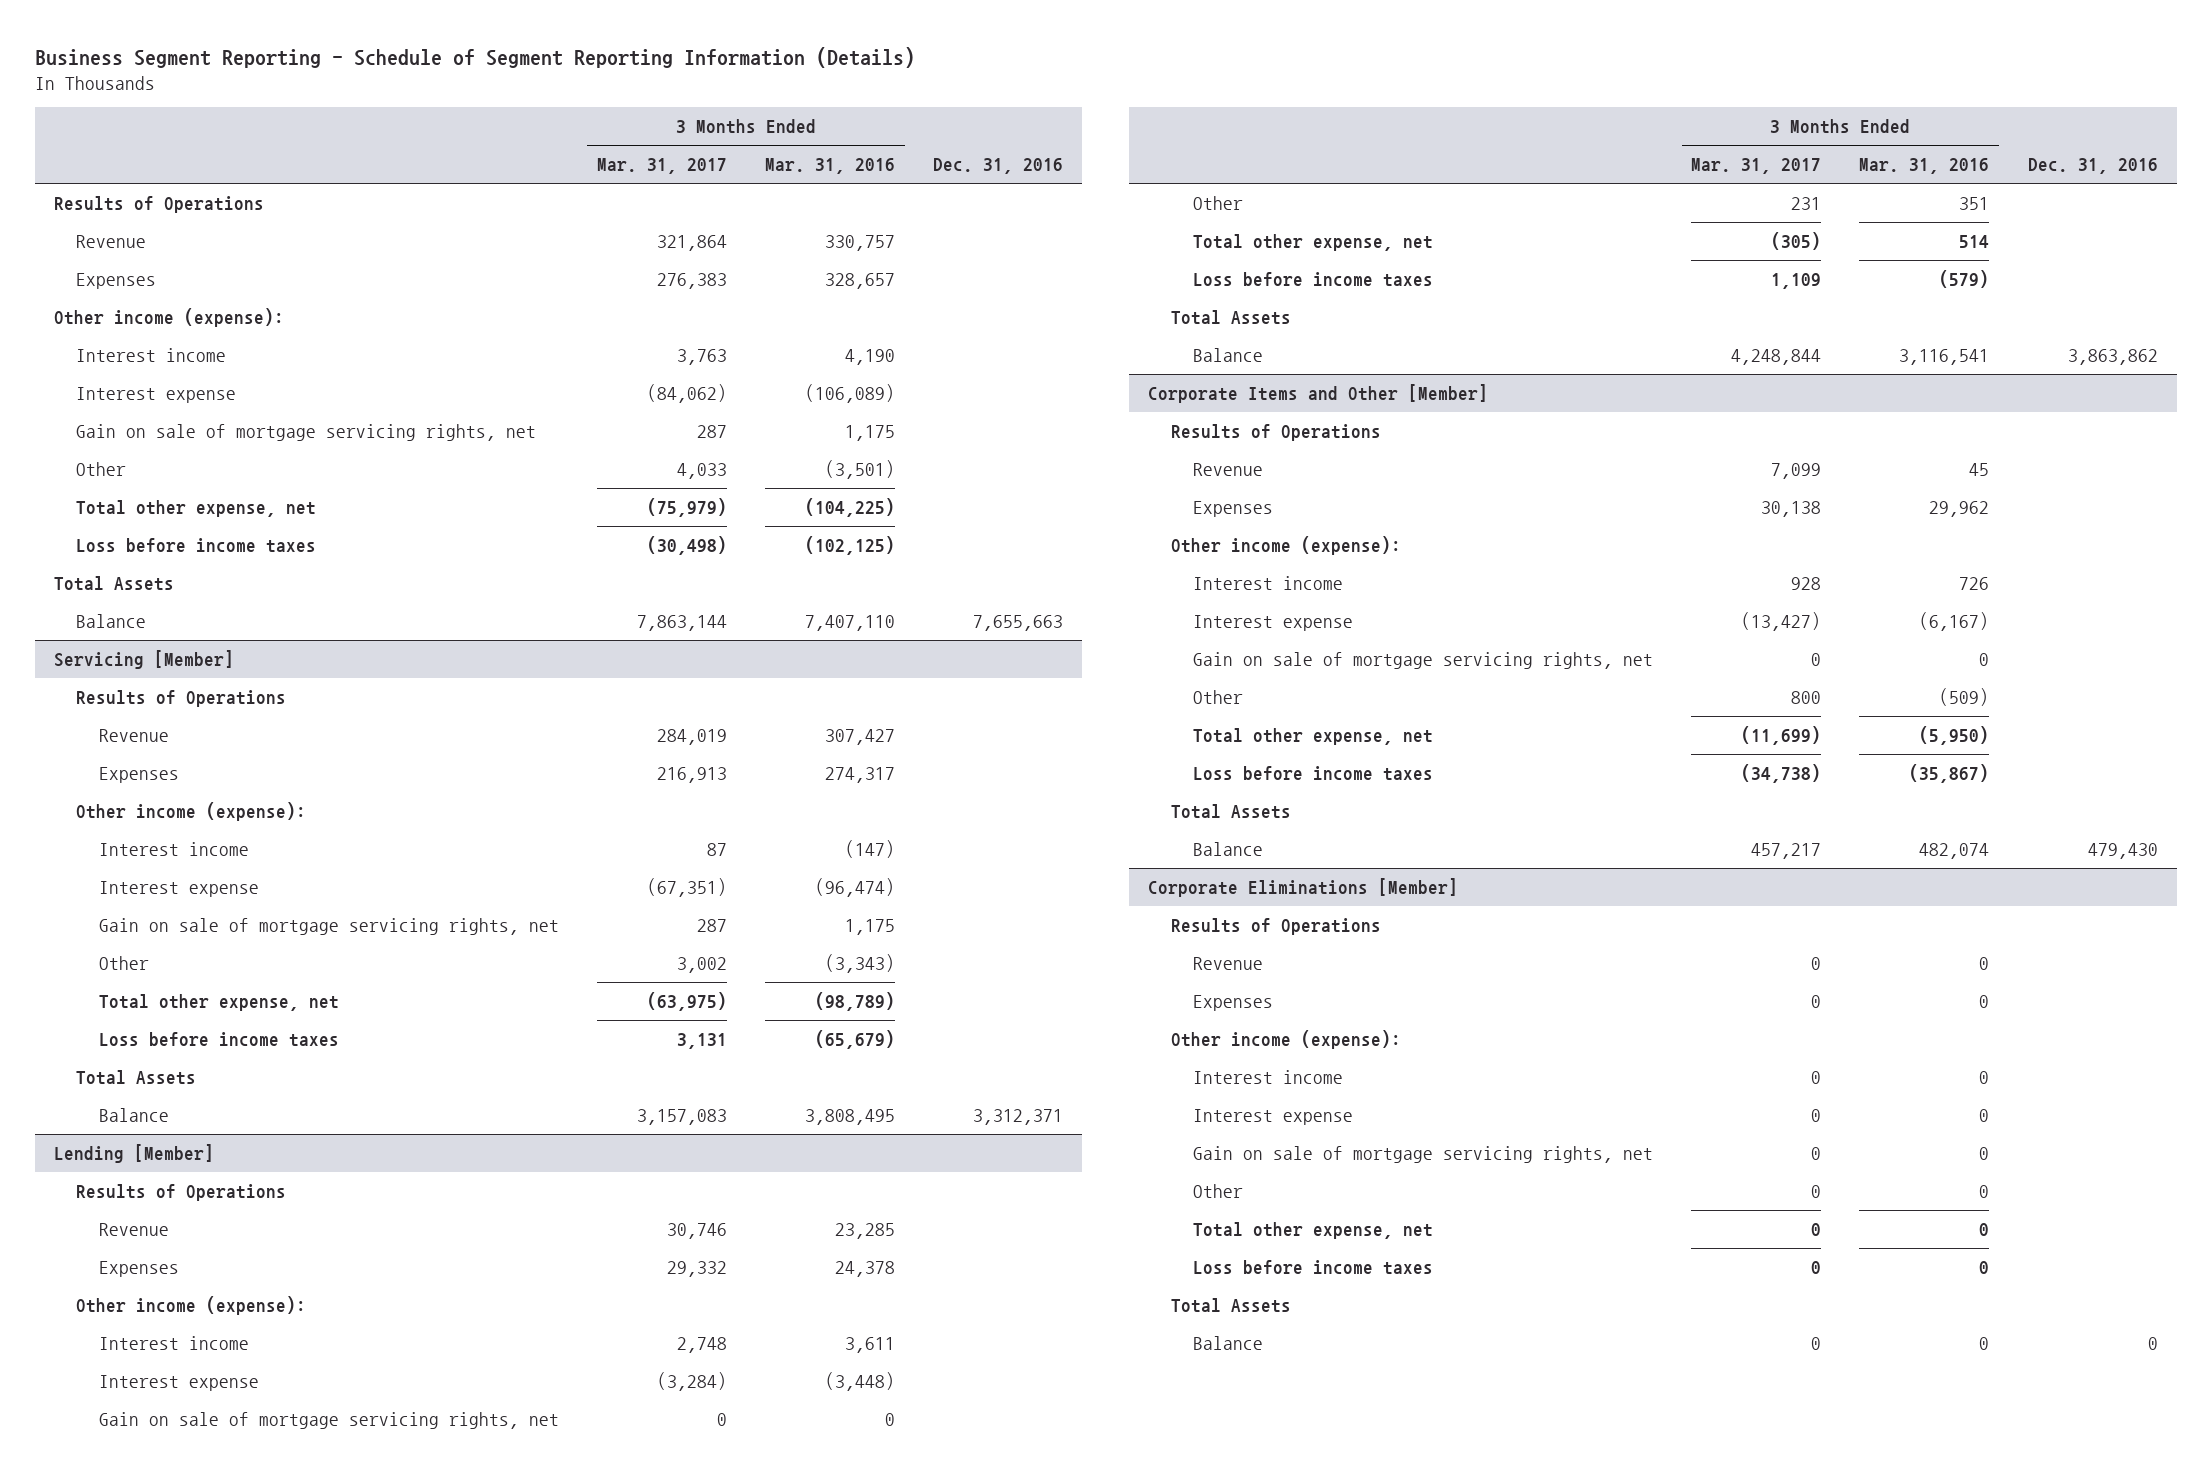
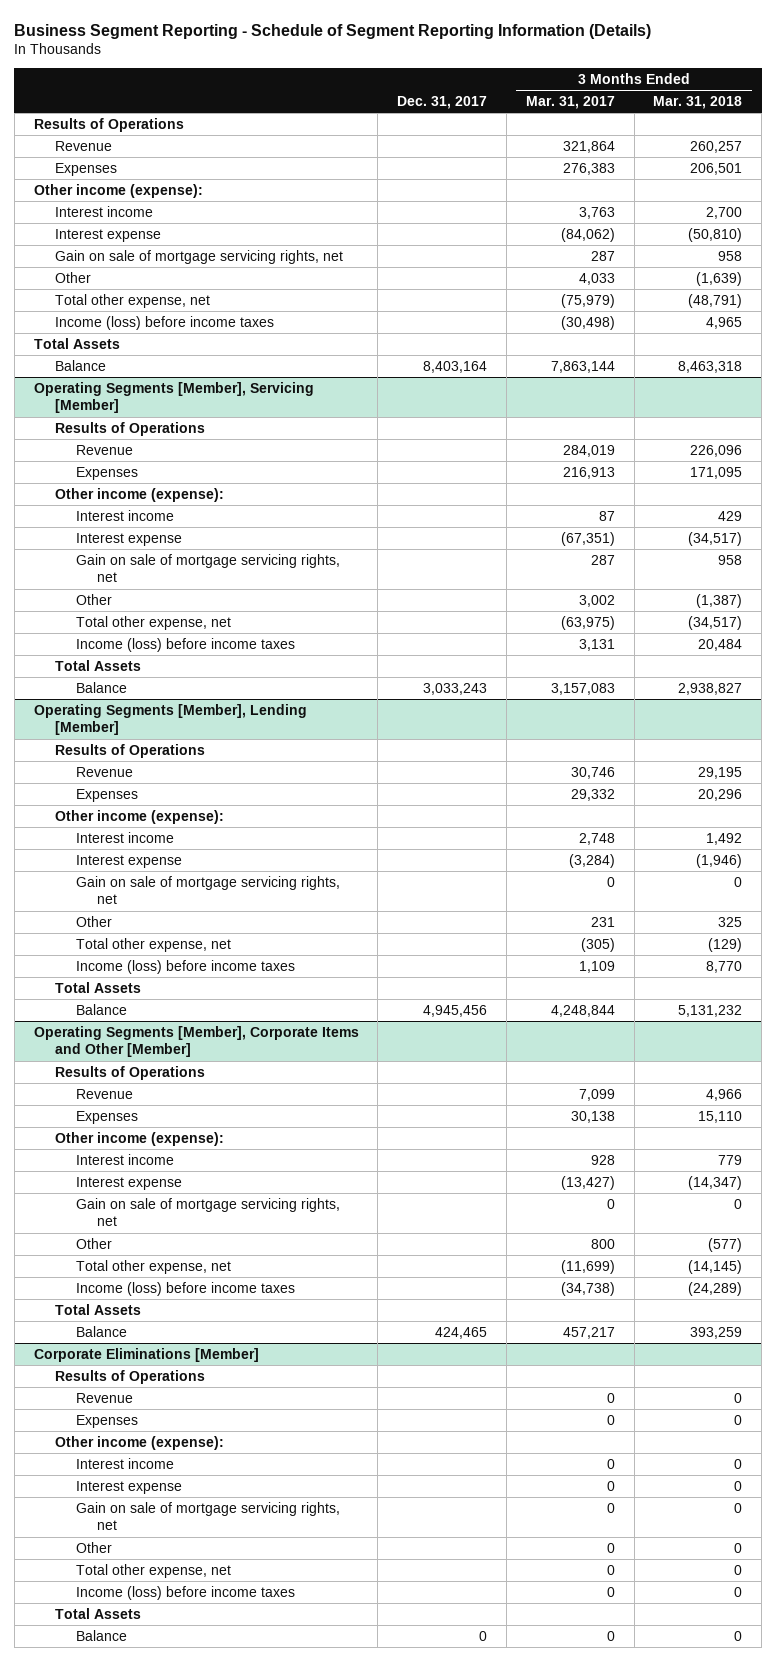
- | 3 Months Ended Mar. 31, 2017 | 3 Months Ended Mar. 31, 2016 | Dec. 31, 2016
+ | Dec. 31, 2017 | 3 Months Ended Mar. 31, 2017 | 3 Months Ended Mar. 31, 2018
- Loss before income taxes | (30,498) | (102,125) |
+ Income (loss) before income taxes | | (30,498) | 4,965
- Servicing [Member]
+ Operating Segments [Member], Servicing [Member]
- Loss before income taxes | 3,131 | (65,679) |
+ Income (loss) before income taxes | | 3,131 | 20,484
- Lending [Member]
+ Operating Segments [Member], Lending [Member]
- Loss before income taxes | 1,109 | (579) |
+ Income (loss) before income taxes | | 1,109 | 8,770
- Corporate Items and Other [Member]
+ Operating Segments [Member], Corporate Items and Other [Member]
- Loss before income taxes | (34,738) | (35,867) |
+ Income (loss) before income taxes | | (34,738) | (24,289)
@ Corporate Eliminations [Member]
- Loss before income taxes | 0 | 0 |
+ Income (loss) before income taxes | | 0 | 0

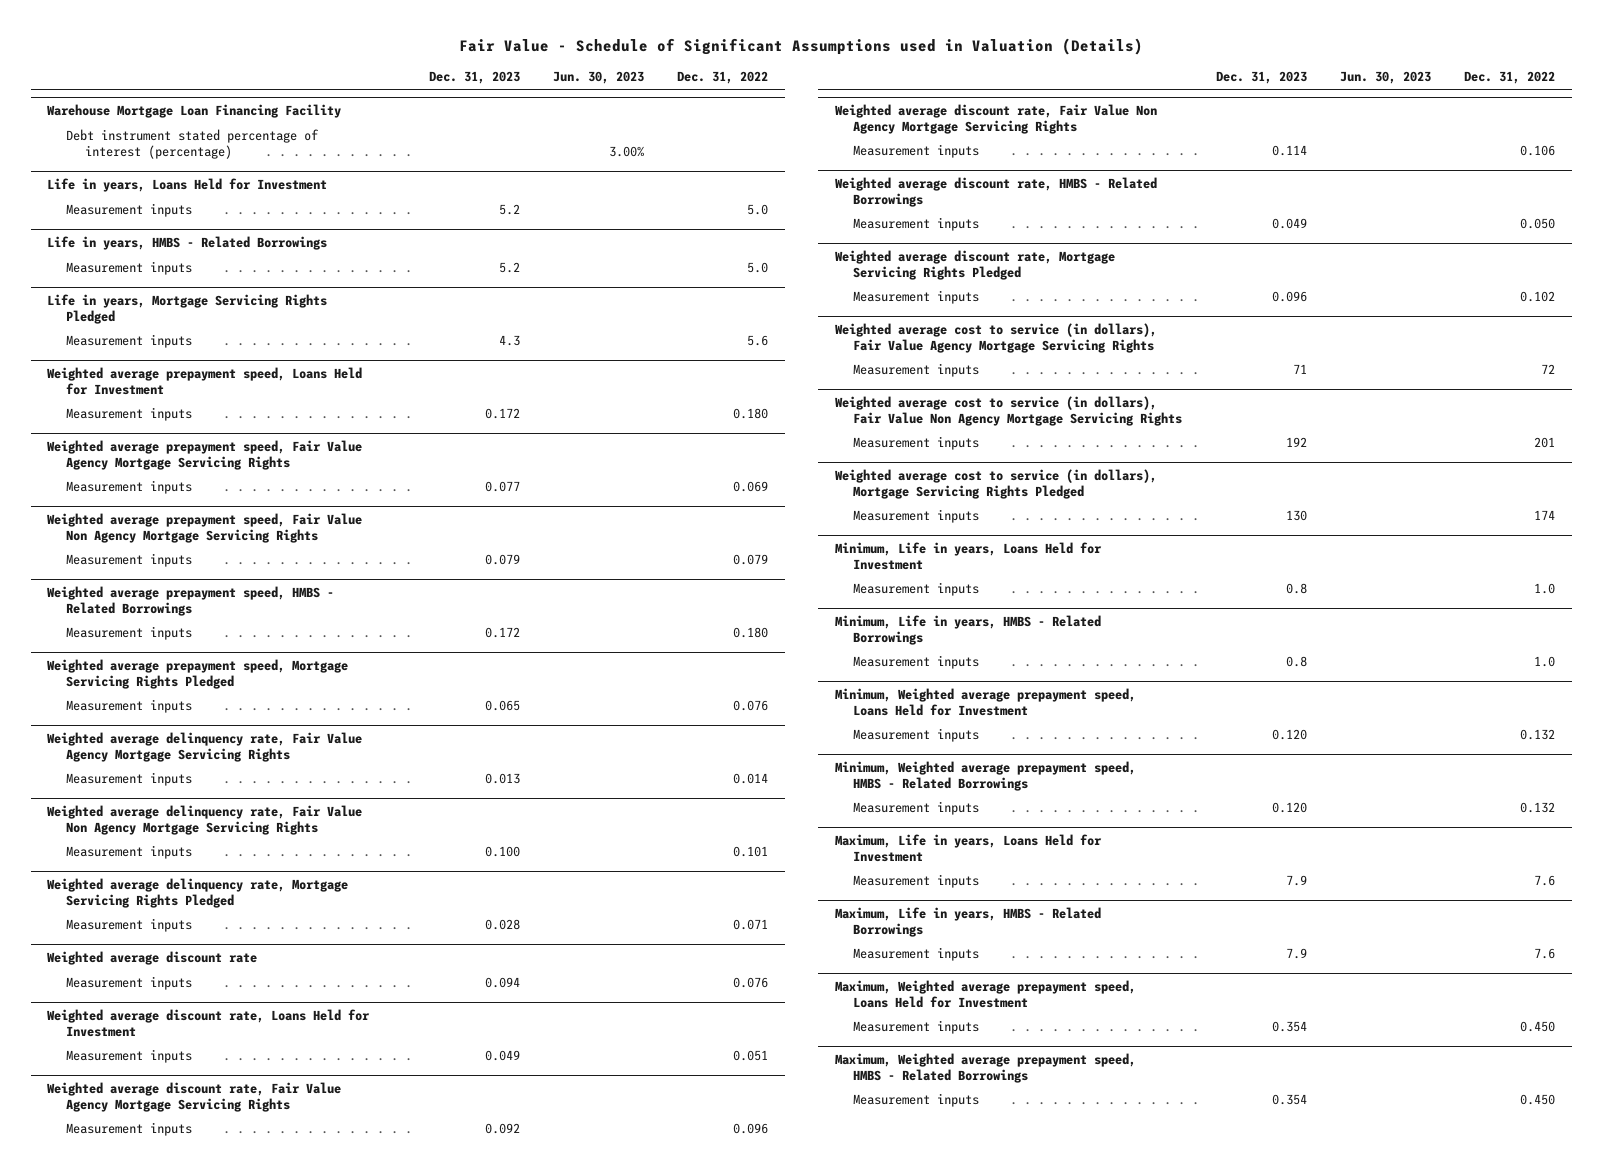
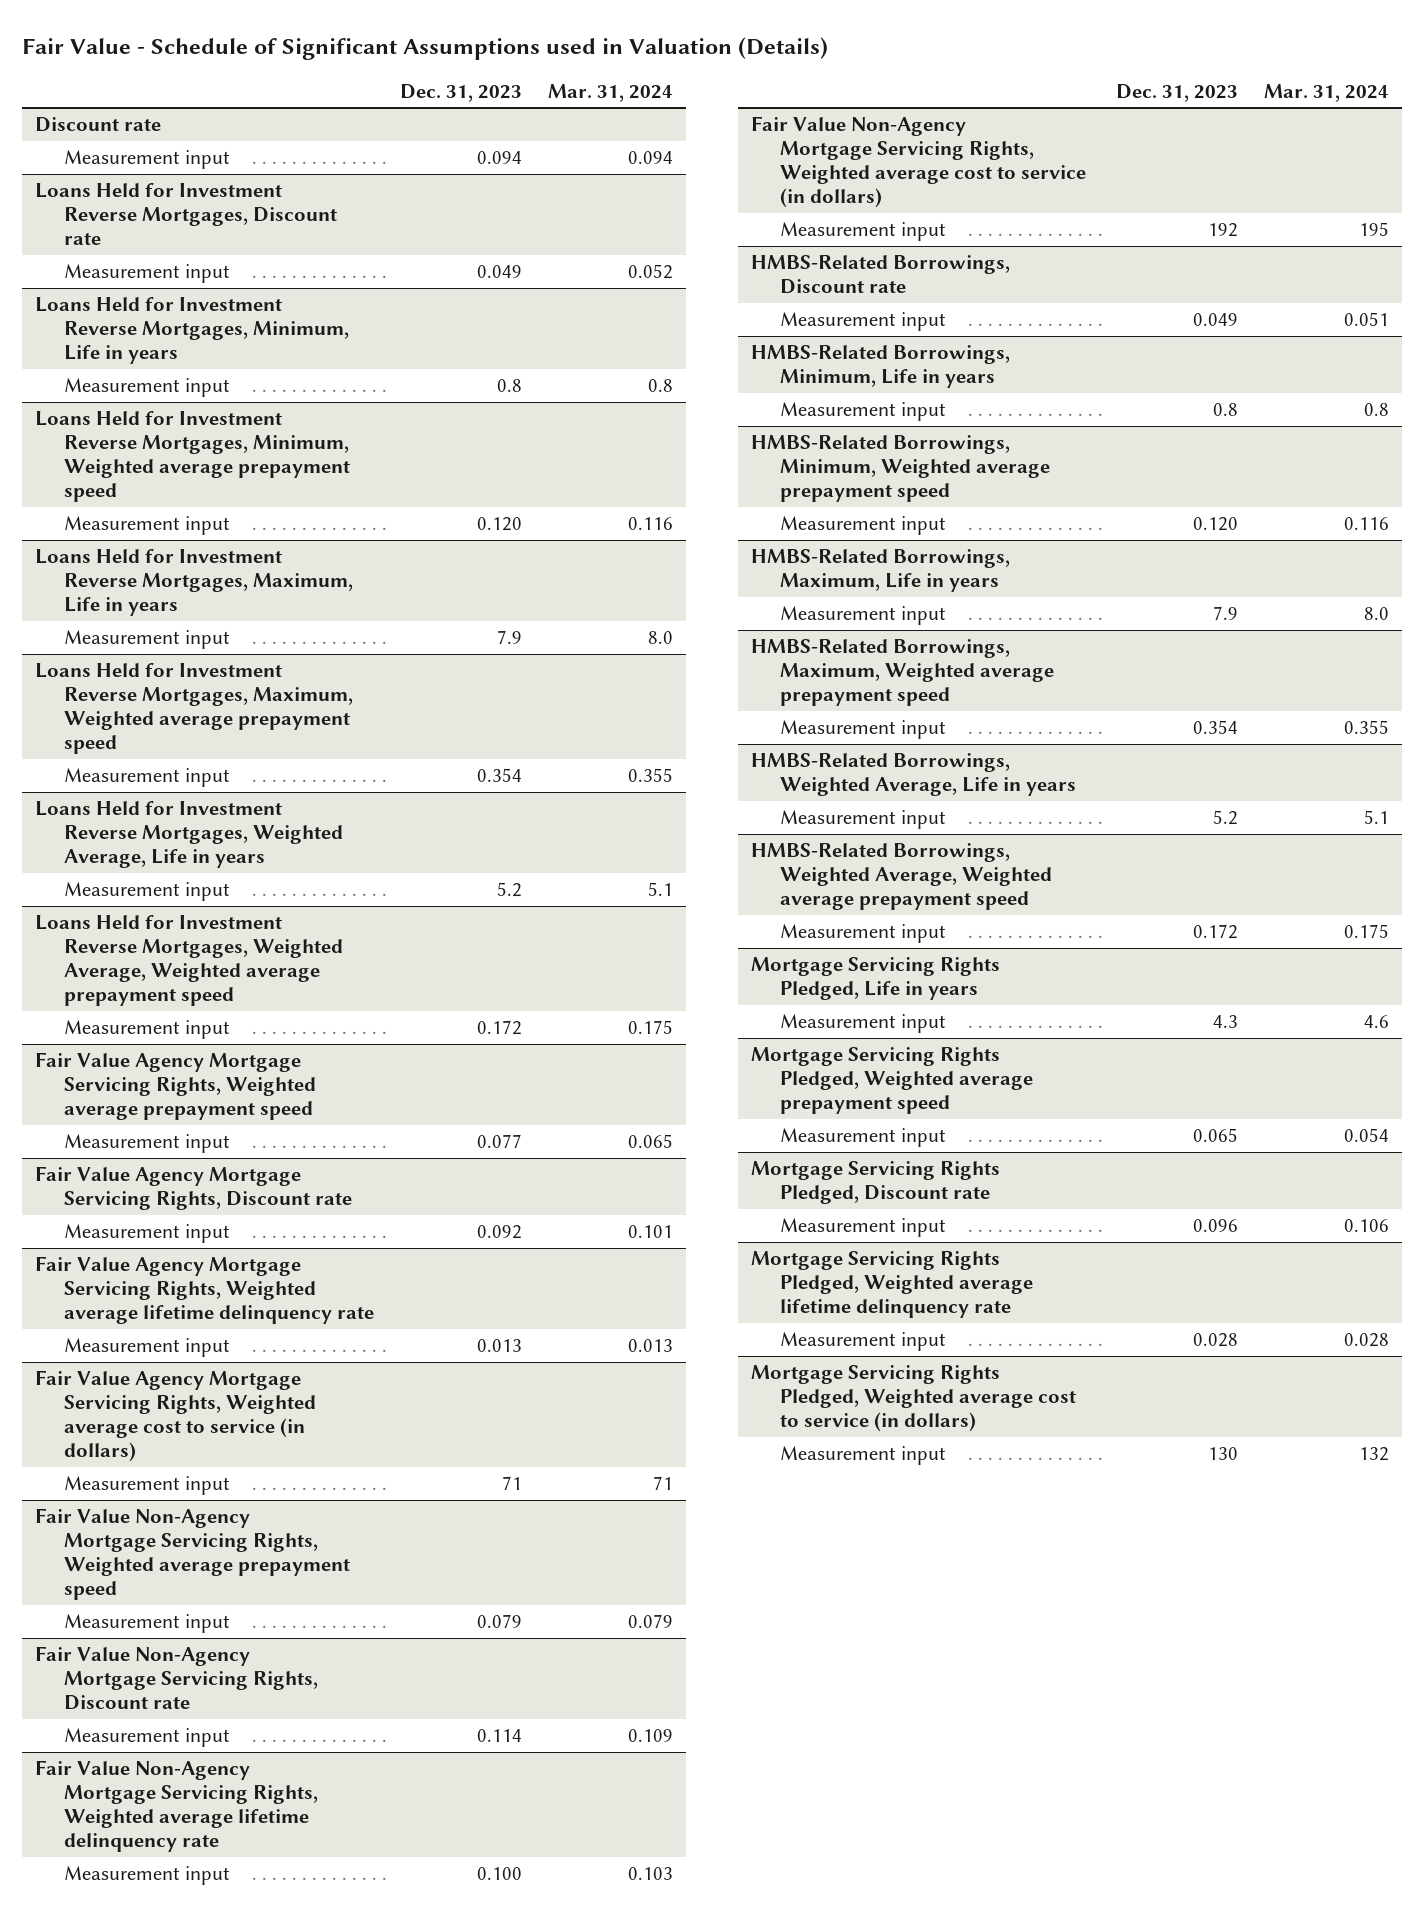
- | Dec. 31, 2023 | Jun. 30, 2023 | Dec. 31, 2022
+ | Dec. 31, 2023 | Mar. 31, 2024
- Warehouse Mortgage Loan Financing Facility
- Debt instrument stated percentage of interest (percentage) | | 3.00% |
- Life in years, Loans Held for Investment
- Measurement inputs | 5.2 | | 5.0
- Life in years, HMBS - Related Borrowings
- Measurement inputs | 5.2 | | 5.0
- Life in years, Mortgage Servicing Rights Pledged
- Measurement inputs | 4.3 | | 5.6
- Weighted average prepayment speed, Loans Held for Investment
- Measurement inputs | 0.172 | | 0.180
- Weighted average prepayment speed, Fair Value Agency Mortgage Servicing Rights
- Measurement inputs | 0.077 | | 0.069
- Weighted average prepayment speed, Fair Value Non Agency Mortgage Servicing Rights
- Measurement inputs | 0.079 | | 0.079
- Weighted average prepayment speed, HMBS - Related Borrowings
- Measurement inputs | 0.172 | | 0.180
- Weighted average prepayment speed, Mortgage Servicing Rights Pledged
- Measurement inputs | 0.065 | | 0.076
- Weighted average delinquency rate, Fair Value Agency Mortgage Servicing Rights
- Measurement inputs | 0.013 | | 0.014
- Weighted average delinquency rate, Fair Value Non Agency Mortgage Servicing Rights
- Measurement inputs | 0.100 | | 0.101
- Weighted average delinquency rate, Mortgage Servicing Rights Pledged
- Measurement inputs | 0.028 | | 0.071
- Weighted average discount rate
- Measurement inputs | 0.094 | | 0.076
- Weighted average discount rate, Loans Held for Investment
- Measurement inputs | 0.049 | | 0.051
- Weighted average discount rate, Fair Value Agency Mortgage Servicing Rights
- Measurement inputs | 0.092 | | 0.096
- Weighted average discount rate, Fair Value Non Agency Mortgage Servicing Rights
- Measurement inputs | 0.114 | | 0.106
- Weighted average discount rate, HMBS - Related Borrowings
- Measurement inputs | 0.049 | | 0.050
- Weighted average discount rate, Mortgage Servicing Rights Pledged
- Measurement inputs | 0.096 | | 0.102
- Weighted average cost to service (in dollars), Fair Value Agency Mortgage Servicing Rights
- Measurement inputs | 71 | | 72
- Weighted average cost to service (in dollars), Fair Value Non Agency Mortgage Servicing Rights
- Measurement inputs | 192 | | 201
- Weighted average cost to service (in dollars), Mortgage Servicing Rights Pledged
- Measurement inputs | 130 | | 174
- Minimum, Life in years, Loans Held for Investment
- Measurement inputs | 0.8 | | 1.0
- Minimum, Life in years, HMBS - Related Borrowings
- Measurement inputs | 0.8 | | 1.0
- Minimum, Weighted average prepayment speed, Loans Held for Investment
- Measurement inputs | 0.120 | | 0.132
- Minimum, Weighted average prepayment speed, HMBS - Related Borrowings
- Measurement inputs | 0.120 | | 0.132
- Maximum, Life in years, Loans Held for Investment
- Measurement inputs | 7.9 | | 7.6
- Maximum, Life in years, HMBS - Related Borrowings
- Measurement inputs | 7.9 | | 7.6
- Maximum, Weighted average prepayment speed, Loans Held for Investment
- Measurement inputs | 0.354 | | 0.450
- Maximum, Weighted average prepayment speed, HMBS - Related Borrowings
- Measurement inputs | 0.354 | | 0.450
+ Discount rate
+ Measurement input | 0.094 | 0.094
+ Loans Held for Investment Reverse Mortgages, Discount rate
+ Measurement input | 0.049 | 0.052
+ Loans Held for Investment Reverse Mortgages, Minimum, Life in years
+ Measurement input | 0.8 | 0.8
+ Loans Held for Investment Reverse Mortgages, Minimum, Weighted average prepayment speed
+ Measurement input | 0.120 | 0.116
+ Loans Held for Investment Reverse Mortgages, Maximum, Life in years
+ Measurement input | 7.9 | 8.0
+ Loans Held for Investment Reverse Mortgages, Maximum, Weighted average prepayment speed
+ Measurement input | 0.354 | 0.355
+ Loans Held for Investment Reverse Mortgages, Weighted Average, Life in years
+ Measurement input | 5.2 | 5.1
+ Loans Held for Investment Reverse Mortgages, Weighted Average, Weighted average prepayment speed
+ Measurement input | 0.172 | 0.175
+ Fair Value Agency Mortgage Servicing Rights, Weighted average prepayment speed
+ Measurement input | 0.077 | 0.065
+ Fair Value Agency Mortgage Servicing Rights, Discount rate
+ Measurement input | 0.092 | 0.101
+ Fair Value Agency Mortgage Servicing Rights, Weighted average lifetime delinquency rate
+ Measurement input | 0.013 | 0.013
+ Fair Value Agency Mortgage Servicing Rights, Weighted average cost to service (in dollars)
+ Measurement input | 71 | 71
+ Fair Value Non-Agency Mortgage Servicing Rights, Weighted average prepayment speed
+ Measurement input | 0.079 | 0.079
+ Fair Value Non-Agency Mortgage Servicing Rights, Discount rate
+ Measurement input | 0.114 | 0.109
+ Fair Value Non-Agency Mortgage Servicing Rights, Weighted average lifetime delinquency rate
+ Measurement input | 0.100 | 0.103
+ Fair Value Non-Agency Mortgage Servicing Rights, Weighted average cost to service (in dollars)
+ Measurement input | 192 | 195
+ HMBS-Related Borrowings, Discount rate
+ Measurement input | 0.049 | 0.051
+ HMBS-Related Borrowings, Minimum, Life in years
+ Measurement input | 0.8 | 0.8
+ HMBS-Related Borrowings, Minimum, Weighted average prepayment speed
+ Measurement input | 0.120 | 0.116
+ HMBS-Related Borrowings, Maximum, Life in years
+ Measurement input | 7.9 | 8.0
+ HMBS-Related Borrowings, Maximum, Weighted average prepayment speed
+ Measurement input | 0.354 | 0.355
+ HMBS-Related Borrowings, Weighted Average, Life in years
+ Measurement input | 5.2 | 5.1
+ HMBS-Related Borrowings, Weighted Average, Weighted average prepayment speed
+ Measurement input | 0.172 | 0.175
+ Mortgage Servicing Rights Pledged, Life in years
+ Measurement input | 4.3 | 4.6
+ Mortgage Servicing Rights Pledged, Weighted average prepayment speed
+ Measurement input | 0.065 | 0.054
+ Mortgage Servicing Rights Pledged, Discount rate
+ Measurement input | 0.096 | 0.106
+ Mortgage Servicing Rights Pledged, Weighted average lifetime delinquency rate
+ Measurement input | 0.028 | 0.028
+ Mortgage Servicing Rights Pledged, Weighted average cost to service (in dollars)
+ Measurement input | 130 | 132

